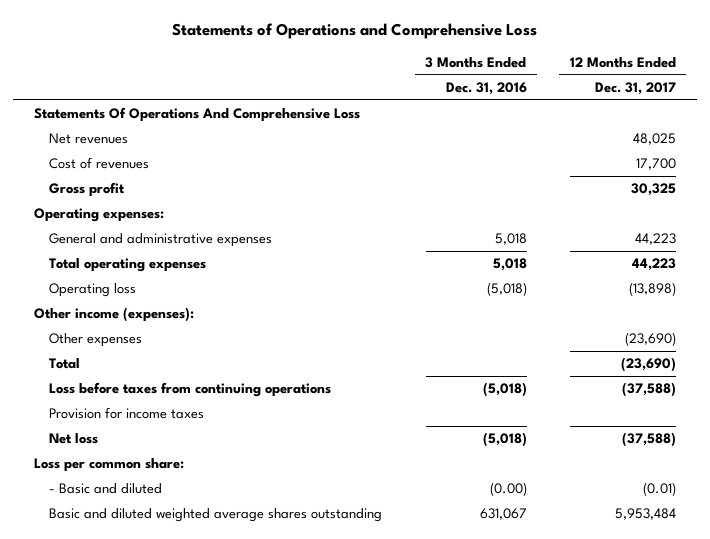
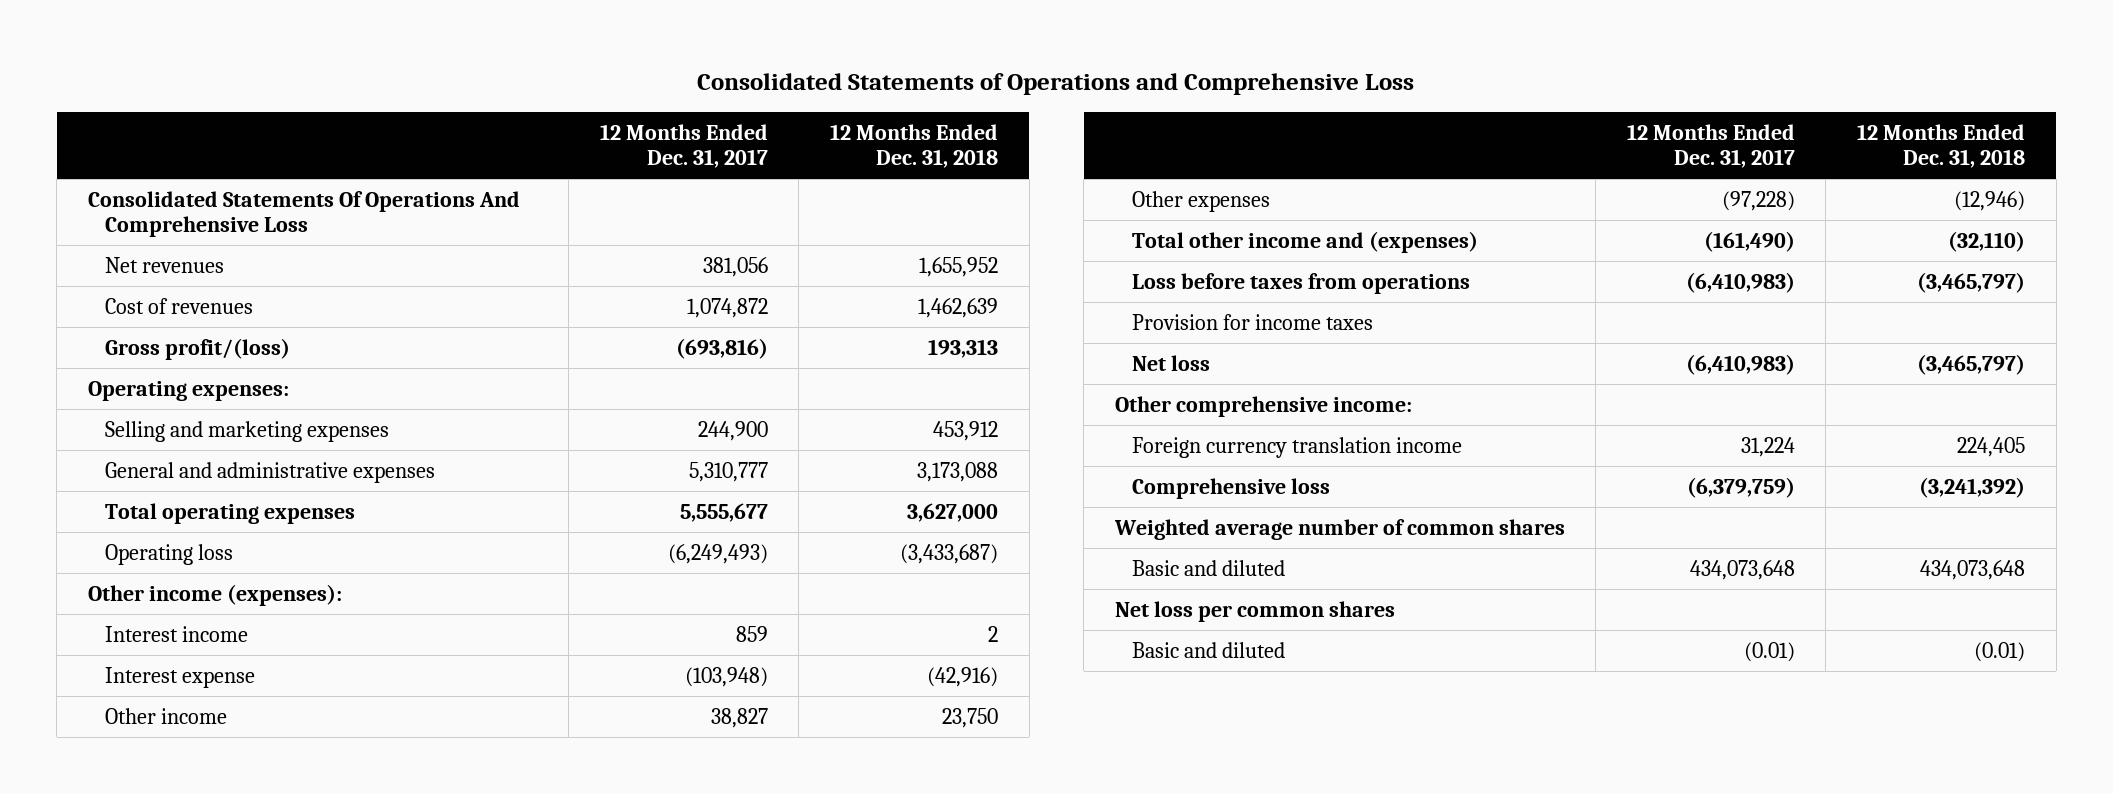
- Statements of Operations and Comprehensive Loss
+ Consolidated Statements of Operations and Comprehensive Loss
- | 3 Months Ended Dec. 31, 2016 | 12 Months Ended Dec. 31, 2017
+ | 12 Months Ended Dec. 31, 2017 | 12 Months Ended Dec. 31, 2018
- Statements Of Operations And Comprehensive Loss
- Net revenues | | 48,025
- Cost of revenues | | 17,700
- Gross profit | | 30,325
+ Consolidated Statements Of Operations And Comprehensive Loss
+ Net revenues | 381,056 | 1,655,952
+ Cost of revenues | 1,074,872 | 1,462,639
+ Gross profit/(loss) | (693,816) | 193,313
- General and administrative expenses | 5,018 | 44,223
- Total operating expenses | 5,018 | 44,223
- Operating loss | (5,018) | (13,898)
+ Selling and marketing expenses | 244,900 | 453,912
+ General and administrative expenses | 5,310,777 | 3,173,088
+ Total operating expenses | 5,555,677 | 3,627,000
+ Operating loss | (6,249,493) | (3,433,687)
- Other expenses | | (23,690)
- Total | | (23,690)
- Loss before taxes from continuing operations | (5,018) | (37,588)
+ Interest income | 859 | 2
+ Interest expense | (103,948) | (42,916)
+ Other income | 38,827 | 23,750
+ Other expenses | (97,228) | (12,946)
+ Total other income and (expenses) | (161,490) | (32,110)
+ Loss before taxes from operations | (6,410,983) | (3,465,797)
- Net loss | (5,018) | (37,588)
- Loss per common share:
- - Basic and diluted | (0.00) | (0.01)
- Basic and diluted weighted average shares outstanding | 631,067 | 5,953,484
+ Net loss | (6,410,983) | (3,465,797)
+ Other comprehensive income:
+ Foreign currency translation income | 31,224 | 224,405
+ Comprehensive loss | (6,379,759) | (3,241,392)
+ Weighted average number of common shares
+ Basic and diluted | 434,073,648 | 434,073,648
+ Net loss per common shares
+ Basic and diluted | (0.01) | (0.01)

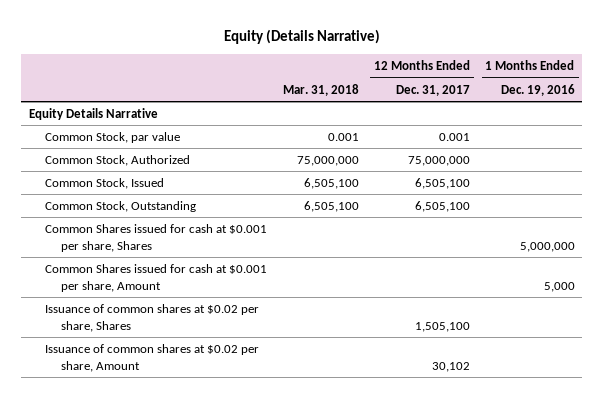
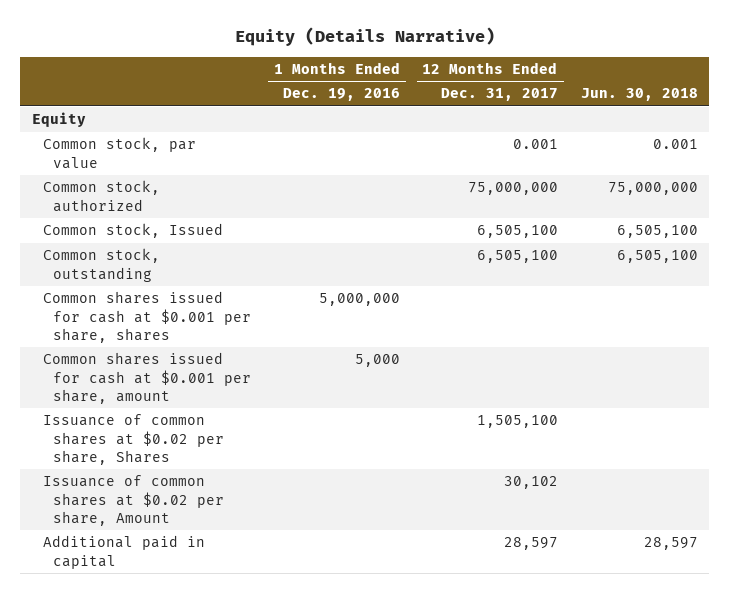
- | Mar. 31, 2018 | 12 Months Ended Dec. 31, 2017 | 1 Months Ended Dec. 19, 2016
+ | 1 Months Ended Dec. 19, 2016 | 12 Months Ended Dec. 31, 2017 | Jun. 30, 2018
- Equity Details Narrative
- Common Stock, par value | 0.001 | 0.001 |
- Common Stock, Authorized | 75,000,000 | 75,000,000 |
- Common Stock, Issued | 6,505,100 | 6,505,100 |
- Common Stock, Outstanding | 6,505,100 | 6,505,100 |
- Common Shares issued for cash at $0.001 per share, Shares | | | 5,000,000
- Common Shares issued for cash at $0.001 per share, Amount | | | 5,000
+ Equity
+ Common stock, par value | | 0.001 | 0.001
+ Common stock, authorized | | 75,000,000 | 75,000,000
+ Common stock, Issued | | 6,505,100 | 6,505,100
+ Common stock, outstanding | | 6,505,100 | 6,505,100
+ Common shares issued for cash at $0.001 per share, shares | 5,000,000 | |
+ Common shares issued for cash at $0.001 per share, amount | 5,000 | |
+ Additional paid in capital | | 28,597 | 28,597

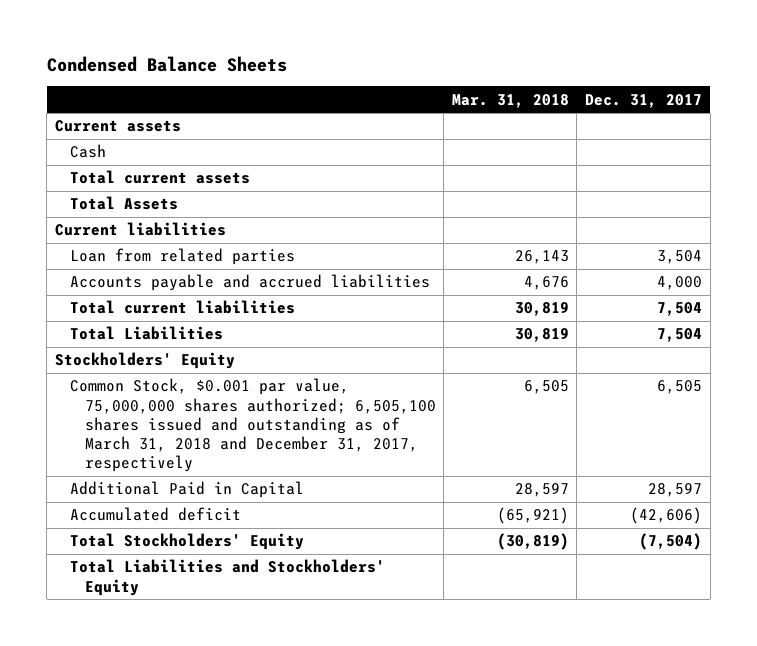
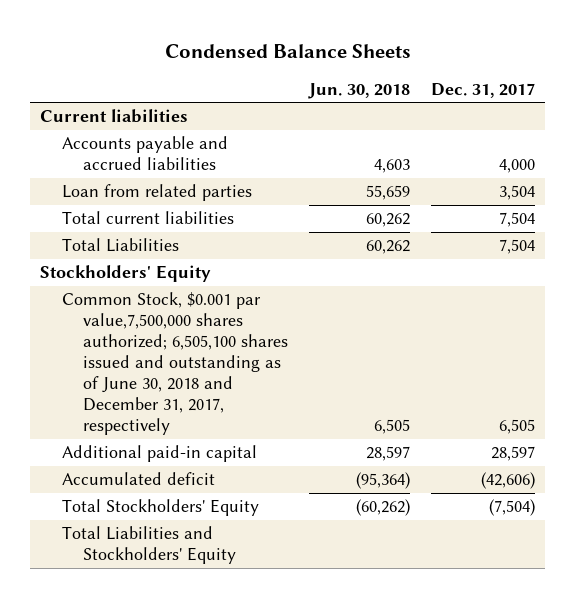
- | Mar. 31, 2018 | Dec. 31, 2017
+ | Jun. 30, 2018 | Dec. 31, 2017
- Current assets
- Cash
- Total current assets
- Total Assets
moved down: Loan from related parties | 55,659 | 3,504
- Common Stock, $0.001 par value, 75,000,000 shares authorized; 6,505,100 shares issued and outstanding as of March 31, 2018 and December 31, 2017, respectively | 6,505 | 6,505
- Additional Paid in Capital | 28,597 | 28,597
+ Common Stock, $0.001 par value,7,500,000 shares authorized; 6,505,100 shares issued and outstanding as of June 30, 2018 and December 31, 2017, respectively | 6,505 | 6,505
+ Additional paid-in capital | 28,597 | 28,597

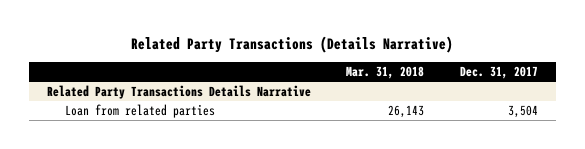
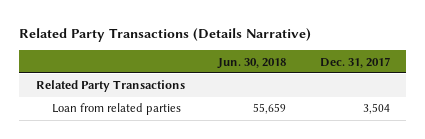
- | Mar. 31, 2018 | Dec. 31, 2017
+ | Jun. 30, 2018 | Dec. 31, 2017
- Related Party Transactions Details Narrative
+ Related Party Transactions

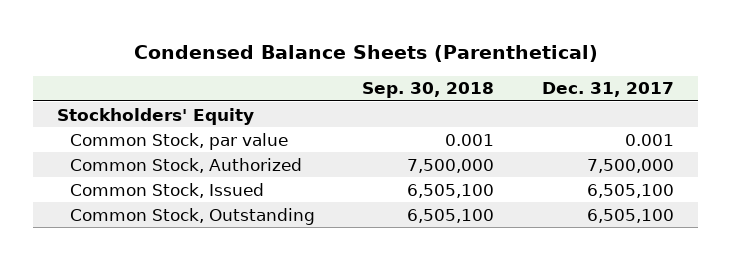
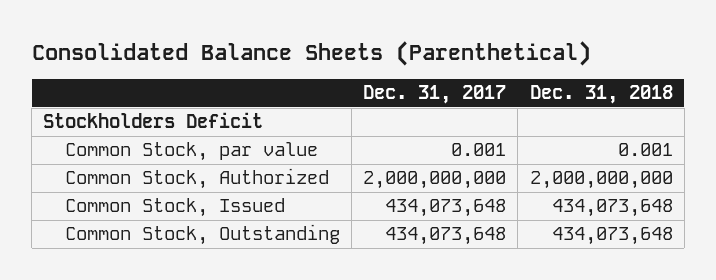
- Condensed Balance Sheets (Parenthetical)
+ Consolidated Balance Sheets (Parenthetical)
- | Sep. 30, 2018 | Dec. 31, 2017
+ | Dec. 31, 2017 | Dec. 31, 2018
- Stockholders' Equity
+ Stockholders Deficit
- Common Stock, Authorized | 7,500,000 | 7,500,000
- Common Stock, Issued | 6,505,100 | 6,505,100
- Common Stock, Outstanding | 6,505,100 | 6,505,100
+ Common Stock, Authorized | 2,000,000,000 | 2,000,000,000
+ Common Stock, Issued | 434,073,648 | 434,073,648
+ Common Stock, Outstanding | 434,073,648 | 434,073,648

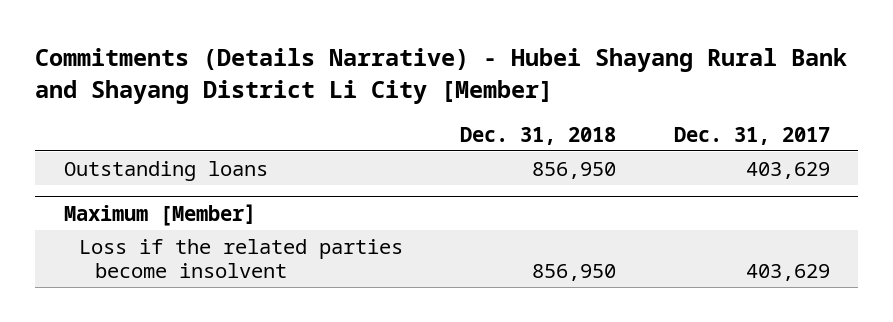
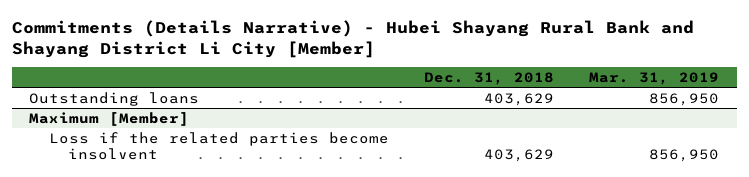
- | Dec. 31, 2018 | Dec. 31, 2017
+ | Dec. 31, 2018 | Mar. 31, 2019
- Outstanding loans | 856,950 | 403,629
+ Outstanding loans | 403,629 | 856,950
@ Maximum [Member]
- Loss if the related parties become insolvent | 856,950 | 403,629
+ Loss if the related parties become insolvent | 403,629 | 856,950

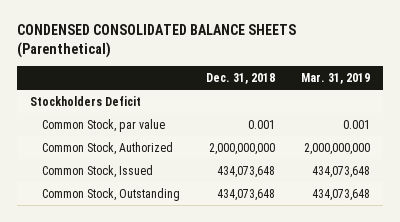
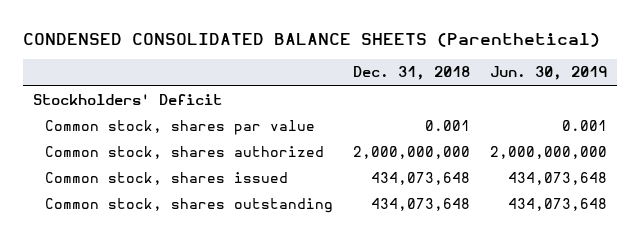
- | Dec. 31, 2018 | Mar. 31, 2019
+ | Dec. 31, 2018 | Jun. 30, 2019
- Stockholders Deficit
- Common Stock, par value | 0.001 | 0.001
- Common Stock, Authorized | 2,000,000,000 | 2,000,000,000
- Common Stock, Issued | 434,073,648 | 434,073,648
- Common Stock, Outstanding | 434,073,648 | 434,073,648
+ Stockholders' Deficit
+ Common stock, shares par value | 0.001 | 0.001
+ Common stock, shares authorized | 2,000,000,000 | 2,000,000,000
+ Common stock, shares issued | 434,073,648 | 434,073,648
+ Common stock, shares outstanding | 434,073,648 | 434,073,648

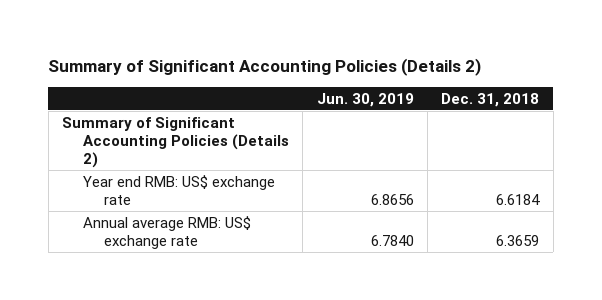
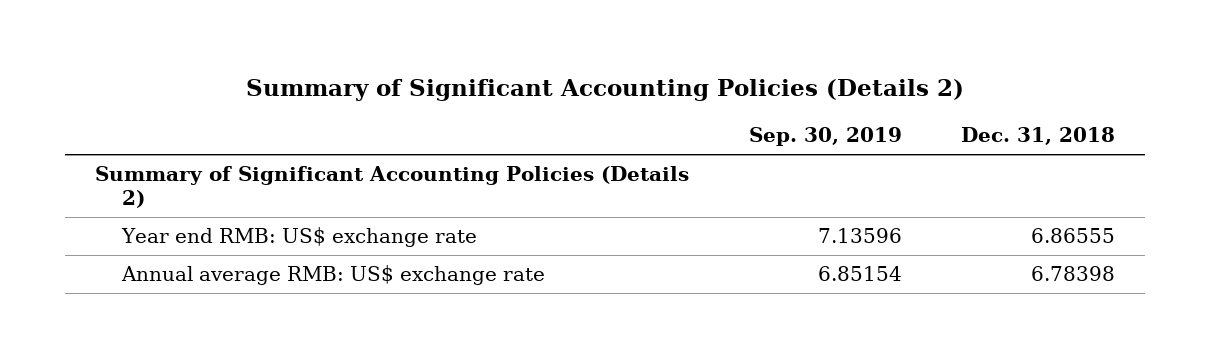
- | Jun. 30, 2019 | Dec. 31, 2018
+ | Sep. 30, 2019 | Dec. 31, 2018
- Year end RMB: US$ exchange rate | 6.8656 | 6.6184
- Annual average RMB: US$ exchange rate | 6.7840 | 6.3659
+ Year end RMB: US$ exchange rate | 7.13596 | 6.86555
+ Annual average RMB: US$ exchange rate | 6.85154 | 6.78398

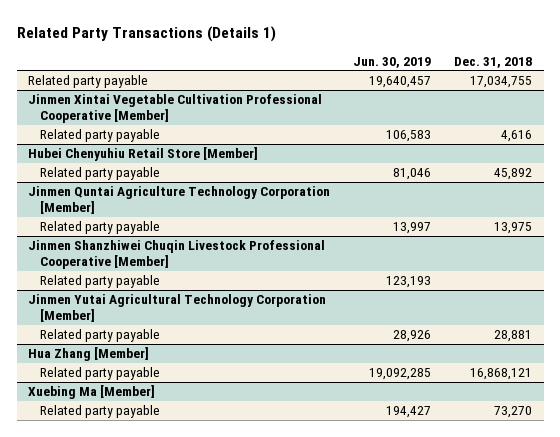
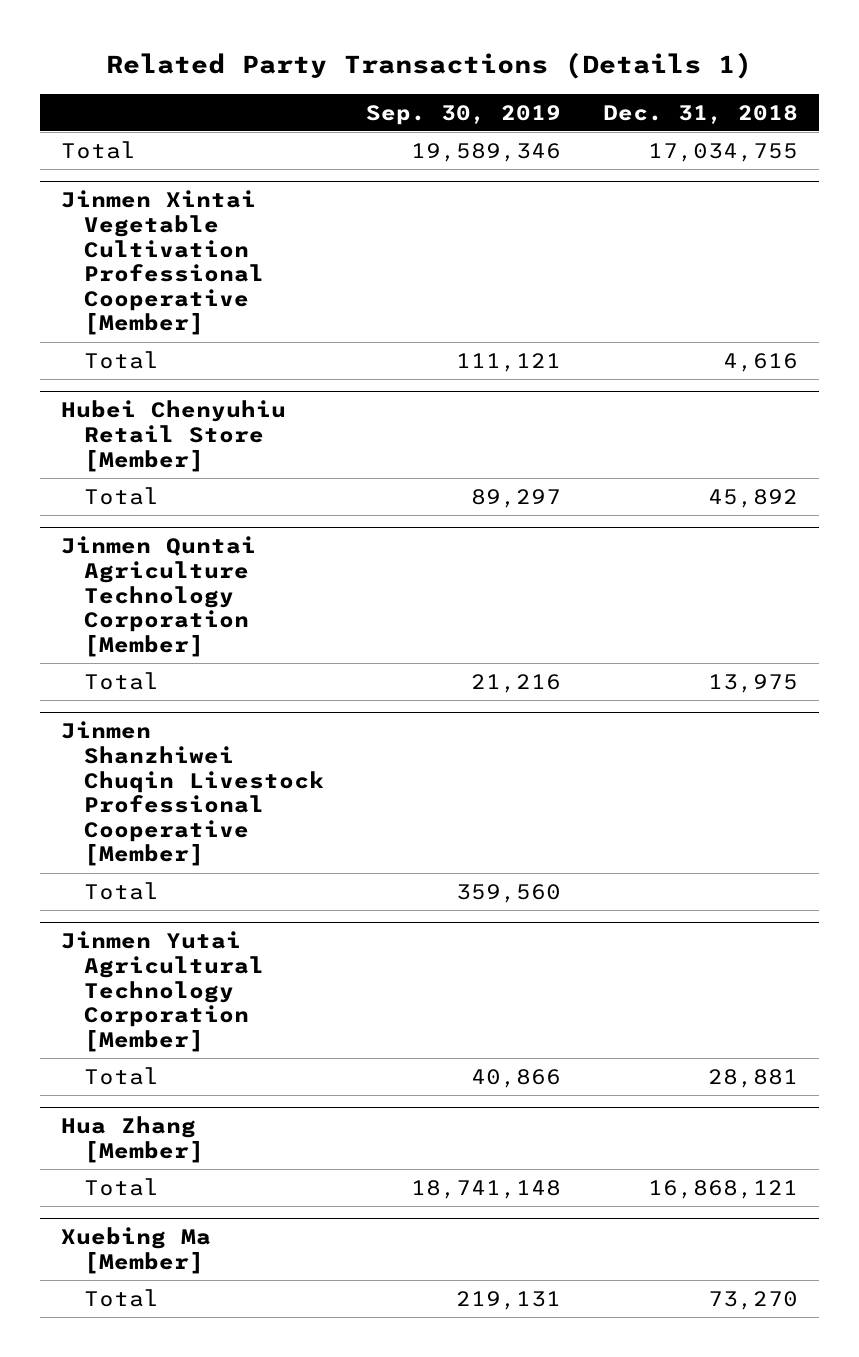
- | Jun. 30, 2019 | Dec. 31, 2018
+ | Sep. 30, 2019 | Dec. 31, 2018
- Related party payable | 19,640,457 | 17,034,755
+ Total | 19,589,346 | 17,034,755
@ Jinmen Xintai Vegetable Cultivation Professional Cooperative [Member]
- Related party payable | 106,583 | 4,616
+ Total | 111,121 | 4,616
@ Hubei Chenyuhiu Retail Store [Member]
- Related party payable | 81,046 | 45,892
+ Total | 89,297 | 45,892
@ Jinmen Quntai Agriculture Technology Corporation [Member]
- Related party payable | 13,997 | 13,975
+ Total | 21,216 | 13,975
@ Jinmen Shanzhiwei Chuqin Livestock Professional Cooperative [Member]
- Related party payable | 123,193 |
+ Total | 359,560 |
@ Jinmen Yutai Agricultural Technology Corporation [Member]
- Related party payable | 28,926 | 28,881
+ Total | 40,866 | 28,881
@ Hua Zhang [Member]
- Related party payable | 19,092,285 | 16,868,121
+ Total | 18,741,148 | 16,868,121
@ Xuebing Ma [Member]
- Related party payable | 194,427 | 73,270
+ Total | 219,131 | 73,270

